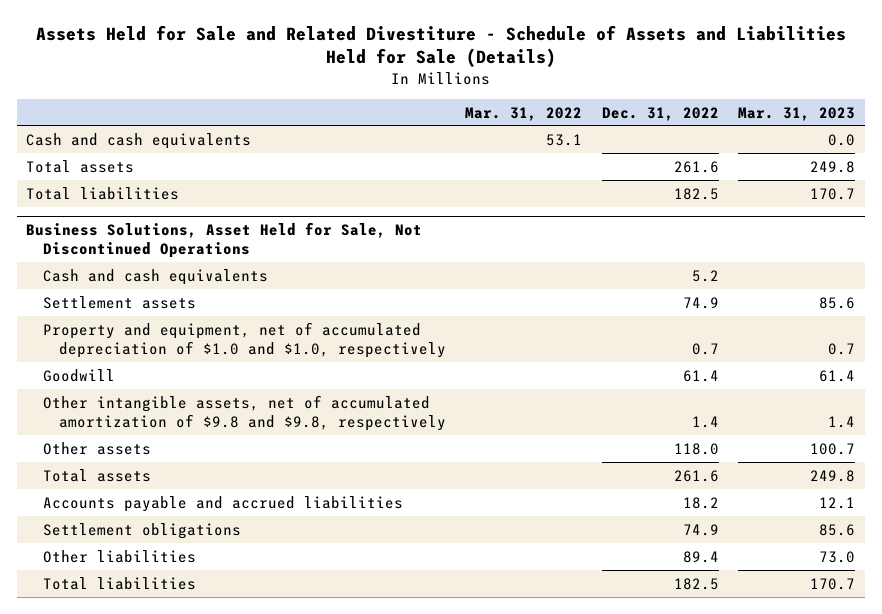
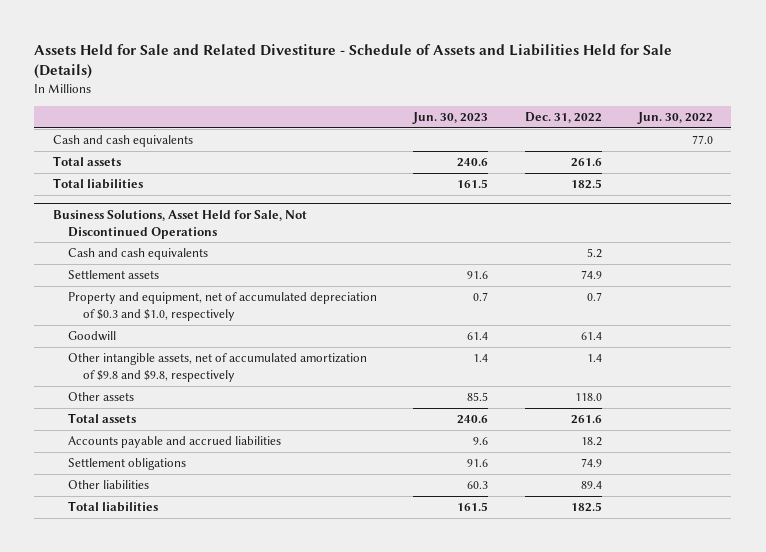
- | Mar. 31, 2022 | Dec. 31, 2022 | Mar. 31, 2023
+ | Jun. 30, 2023 | Dec. 31, 2022 | Jun. 30, 2022
@ Business Solutions, Asset Held for Sale, Not Discontinued Operations
- Property and equipment, net of accumulated depreciation of $1.0 and $1.0, respectively | | 0.7 | 0.7
+ Property and equipment, net of accumulated depreciation of $0.3 and $1.0, respectively | 0.7 | 0.7 |

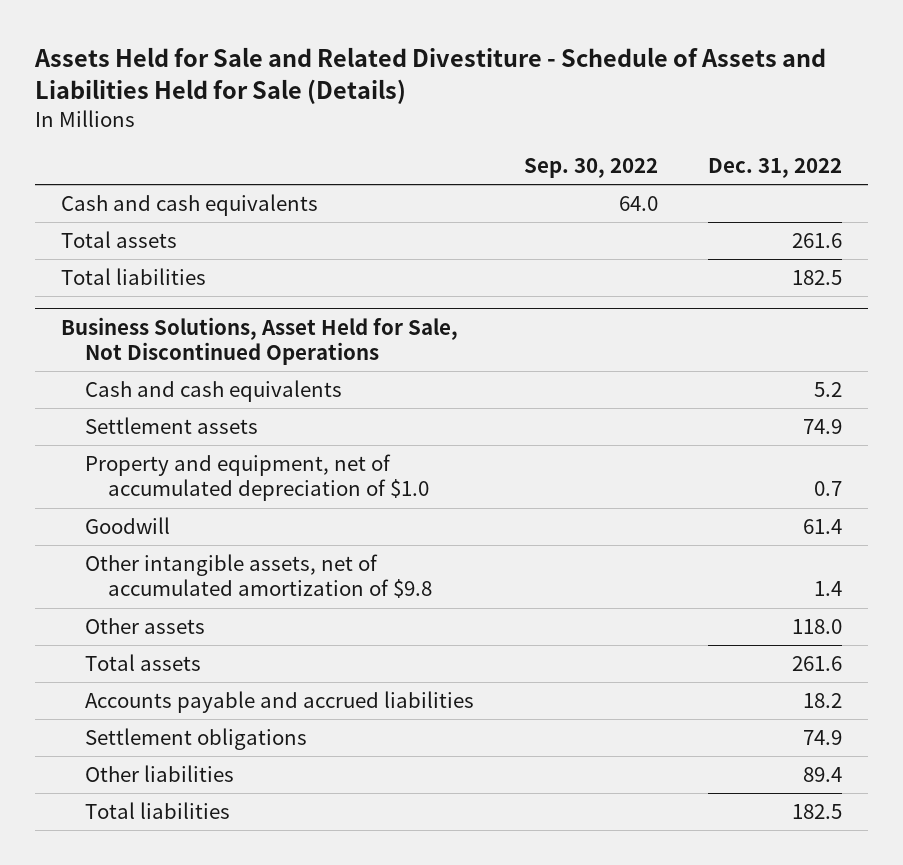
- | Jun. 30, 2023 | Dec. 31, 2022 | Jun. 30, 2022
+ | Sep. 30, 2022 | Dec. 31, 2022
@ Business Solutions, Asset Held for Sale, Not Discontinued Operations
- Property and equipment, net of accumulated depreciation of $0.3 and $1.0, respectively | 0.7 | 0.7 |
+ Property and equipment, net of accumulated depreciation of $1.0 | | 0.7
- Other intangible assets, net of accumulated amortization of $9.8 and $9.8, respectively | 1.4 | 1.4 |
+ Other intangible assets, net of accumulated amortization of $9.8 | | 1.4

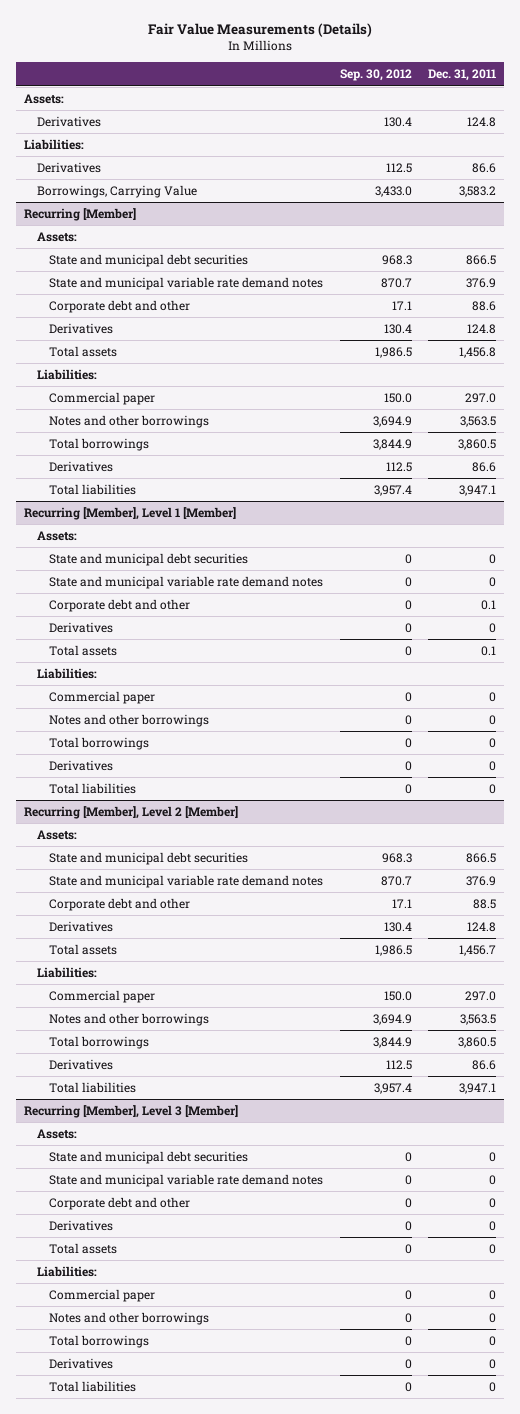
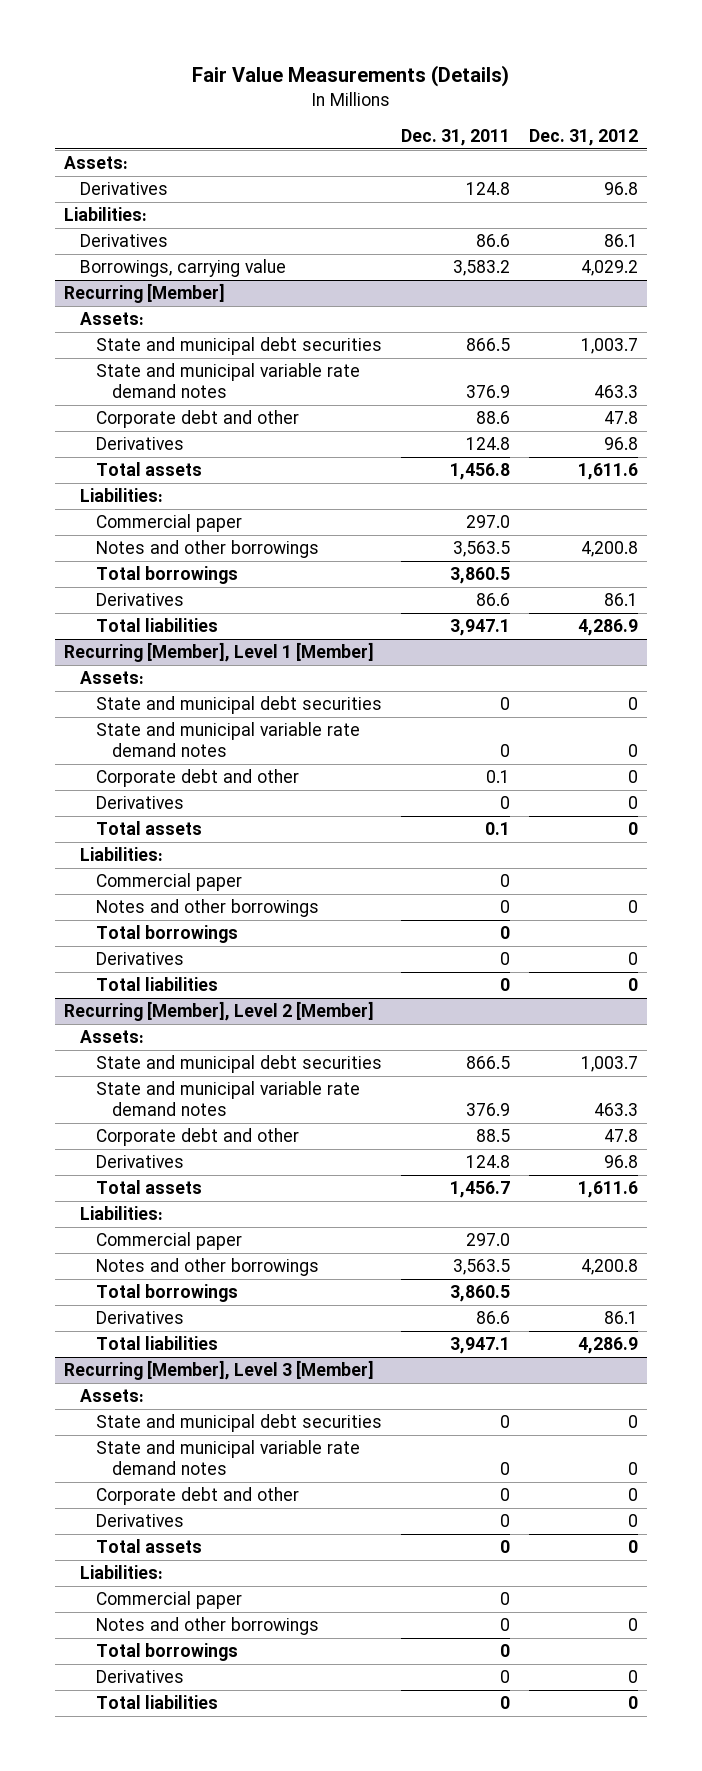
- | Sep. 30, 2012 | Dec. 31, 2011
+ | Dec. 31, 2011 | Dec. 31, 2012
- Borrowings, Carrying Value | 3,433.0 | 3,583.2
+ Borrowings, carrying value | 3,583.2 | 4,029.2

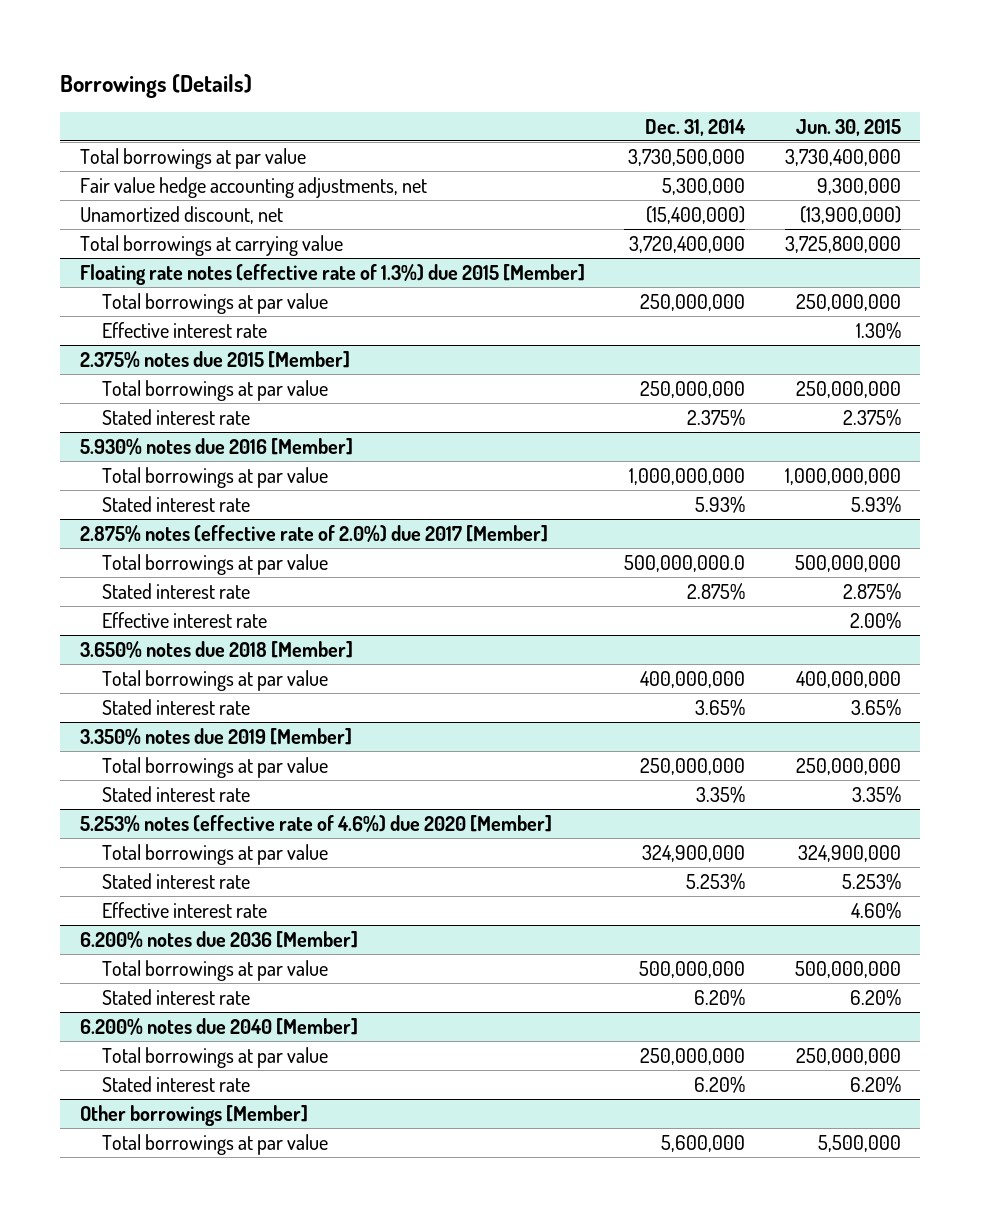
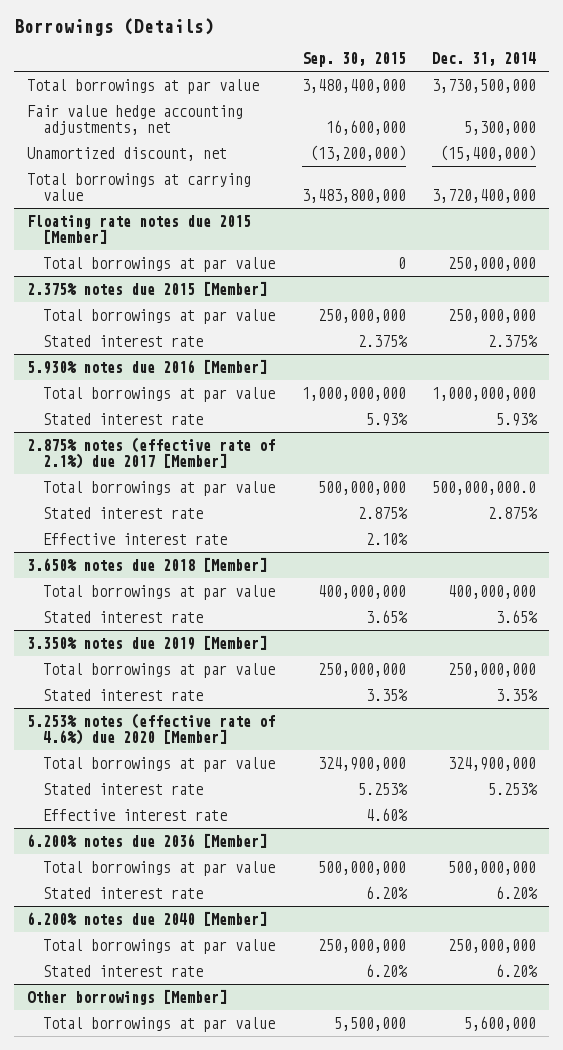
- | Dec. 31, 2014 | Jun. 30, 2015
+ | Sep. 30, 2015 | Dec. 31, 2014
- Floating rate notes (effective rate of 1.3%) due 2015 [Member]
+ Floating rate notes due 2015 [Member]
- Effective interest rate | | 1.30%
- 2.875% notes (effective rate of 2.0%) due 2017 [Member]
+ 2.875% notes (effective rate of 2.1%) due 2017 [Member]

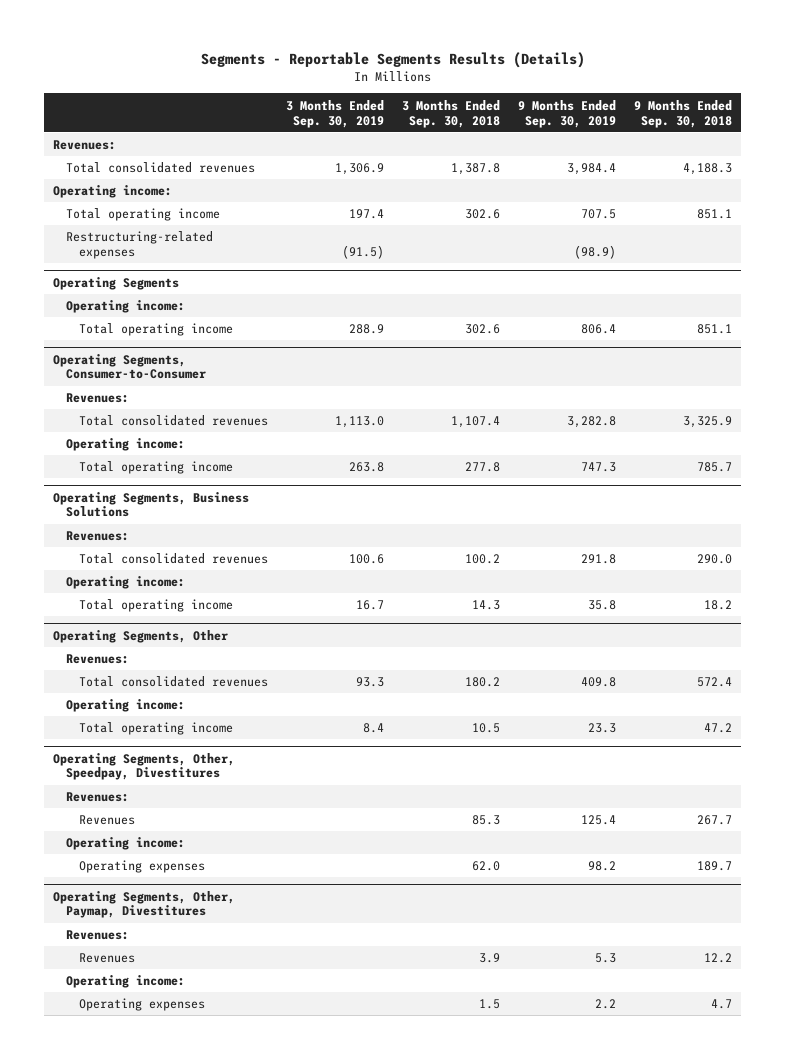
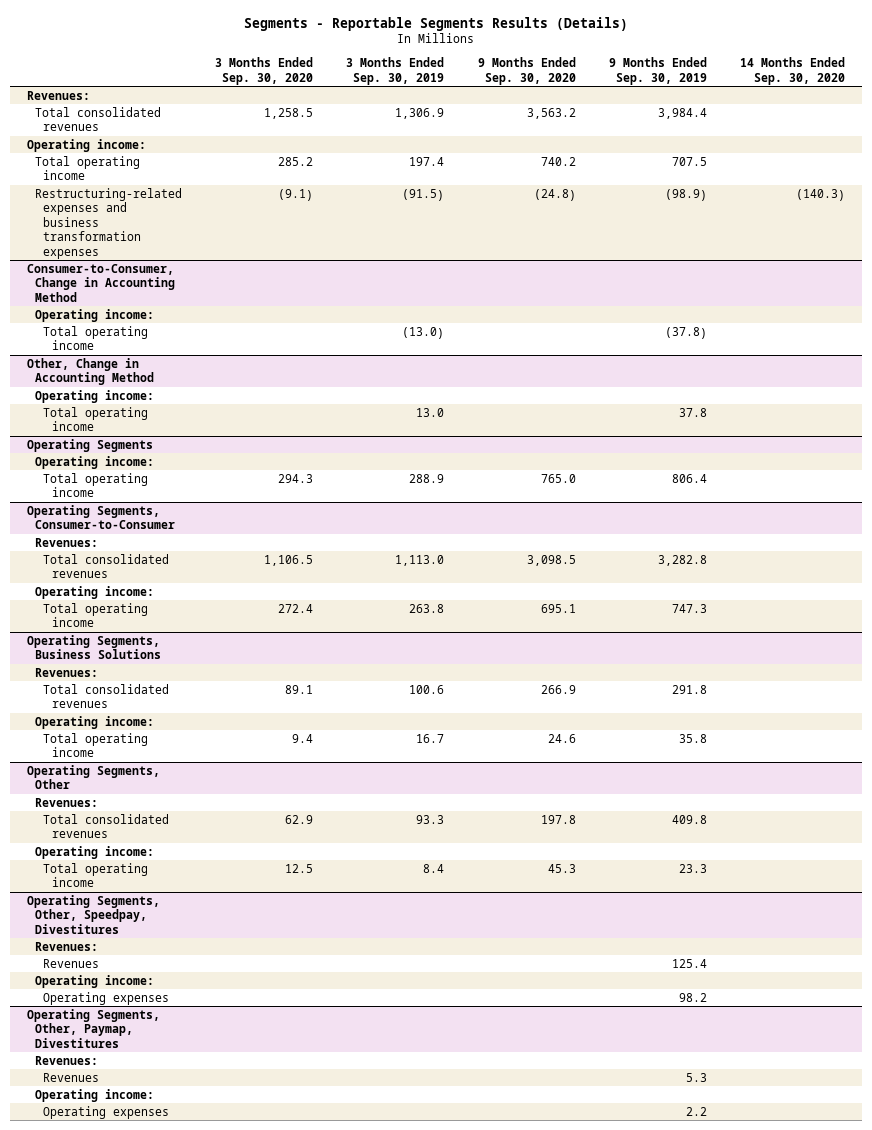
- | 3 Months Ended Sep. 30, 2019 | 3 Months Ended Sep. 30, 2018 | 9 Months Ended Sep. 30, 2019 | 9 Months Ended Sep. 30, 2018
+ | 3 Months Ended Sep. 30, 2020 | 3 Months Ended Sep. 30, 2019 | 9 Months Ended Sep. 30, 2020 | 9 Months Ended Sep. 30, 2019 | 14 Months Ended Sep. 30, 2020
- Restructuring-related expenses | (91.5) | | (98.9) |
+ Restructuring-related expenses and business transformation expenses | (9.1) | (91.5) | (24.8) | (98.9) | (140.3)
+ Consumer-to-Consumer, Change in Accounting Method
+ Operating income:
+ Total operating income | | (13.0) | | (37.8) |
+ Other, Change in Accounting Method
+ Operating income:
+ Total operating income | | 13.0 | | 37.8 |

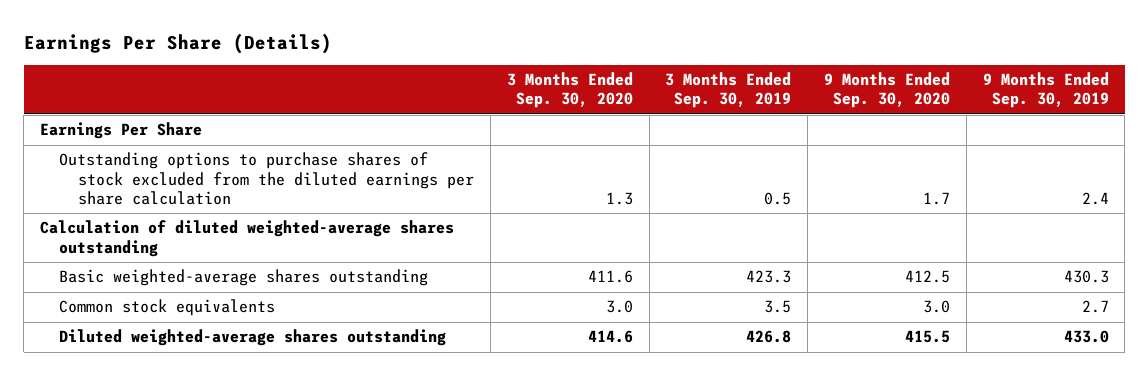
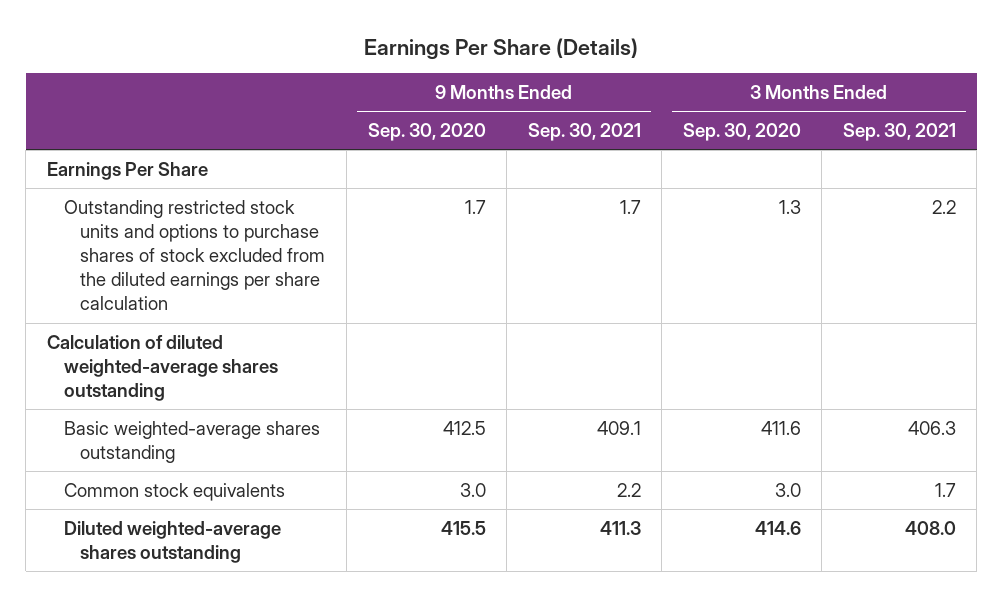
- | 3 Months Ended Sep. 30, 2020 | 3 Months Ended Sep. 30, 2019 | 9 Months Ended Sep. 30, 2020 | 9 Months Ended Sep. 30, 2019
+ | 9 Months Ended Sep. 30, 2020 | 9 Months Ended Sep. 30, 2021 | 3 Months Ended Sep. 30, 2020 | 3 Months Ended Sep. 30, 2021
- Outstanding options to purchase shares of stock excluded from the diluted earnings per share calculation | 1.3 | 0.5 | 1.7 | 2.4
+ Outstanding restricted stock units and options to purchase shares of stock excluded from the diluted earnings per share calculation | 1.7 | 1.7 | 1.3 | 2.2

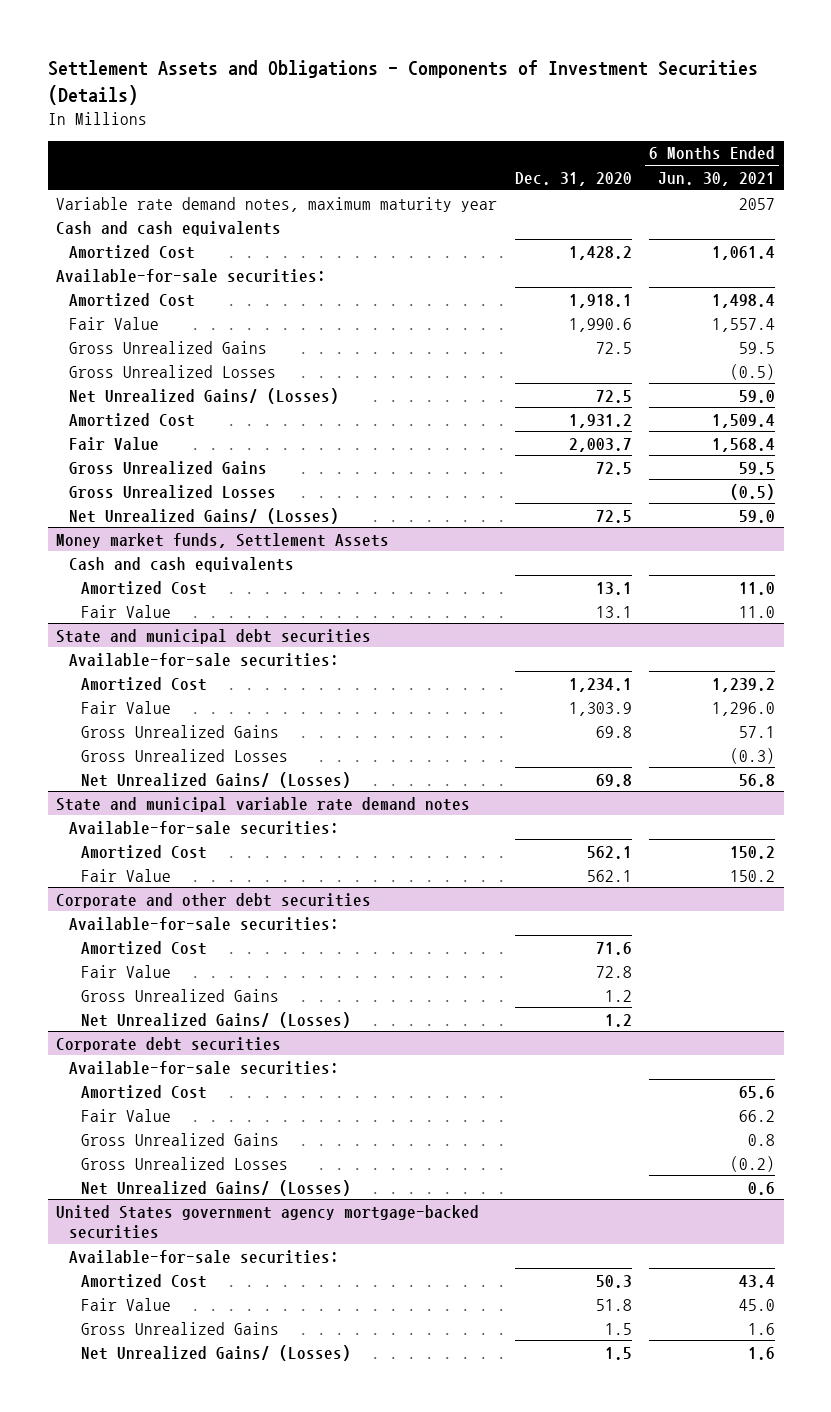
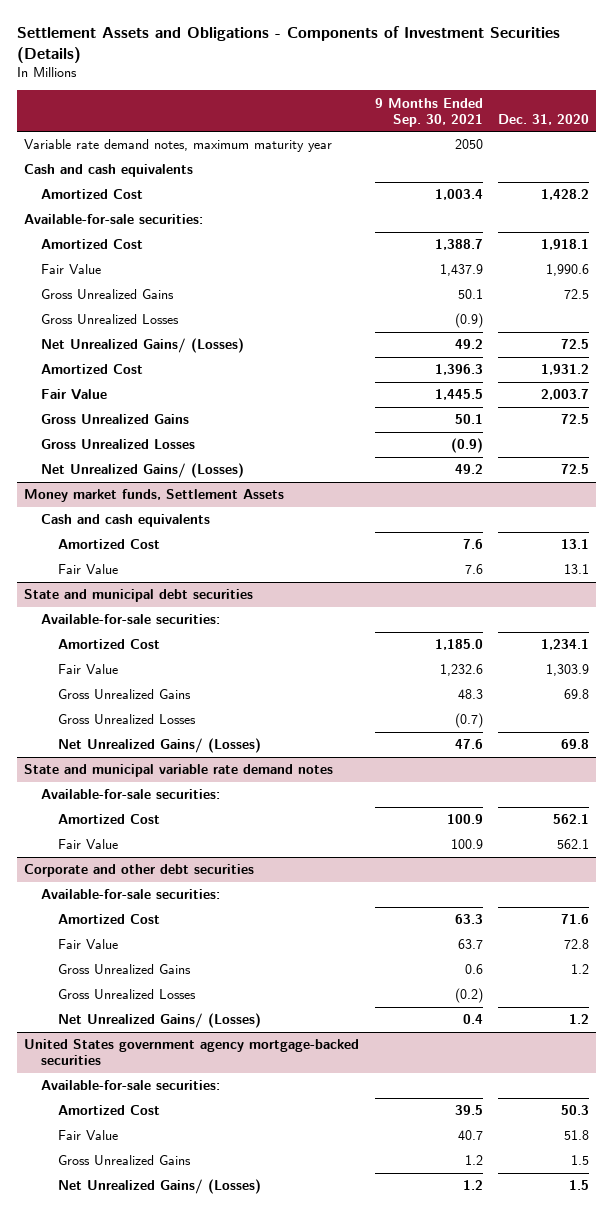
- | Dec. 31, 2020 | 6 Months Ended Jun. 30, 2021
+ | 9 Months Ended Sep. 30, 2021 | Dec. 31, 2020
- Corporate debt securities
- Available-for-sale securities:
- Amortized Cost | | 65.6
- Fair Value | | 66.2
- Gross Unrealized Gains | | 0.8
- Net Unrealized Gains/ (Losses) | | 0.6
@ Corporate and other debt securities
moved down: Net Unrealized Gains/ (Losses) | 0.4 | 1.2

